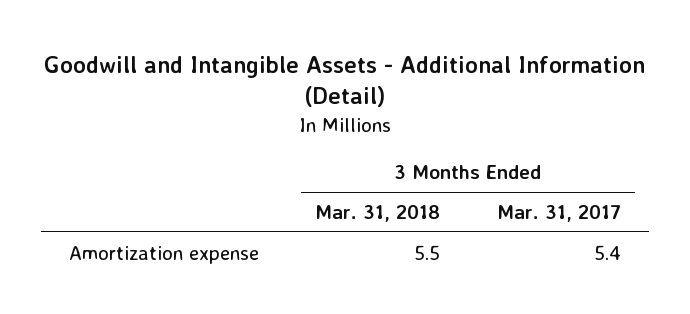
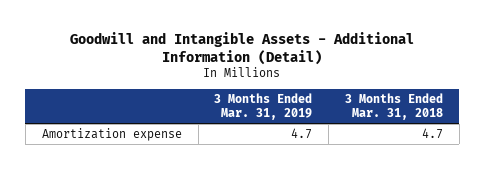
- | 3 Months Ended Mar. 31, 2018 | 3 Months Ended Mar. 31, 2017
+ | 3 Months Ended Mar. 31, 2019 | 3 Months Ended Mar. 31, 2018
- Amortization expense | 5.5 | 5.4
+ Amortization expense | 4.7 | 4.7

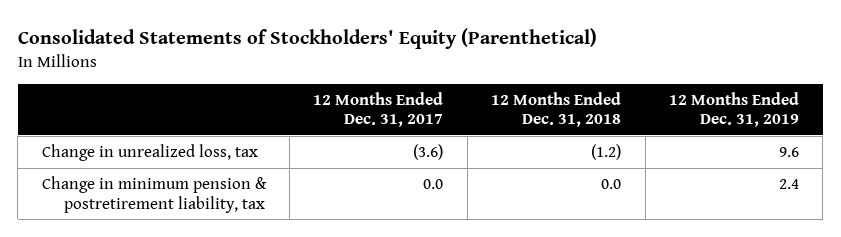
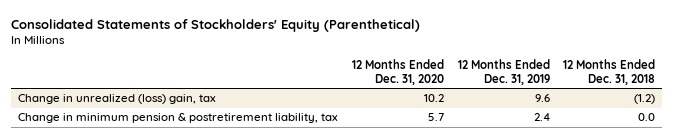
- | 12 Months Ended Dec. 31, 2017 | 12 Months Ended Dec. 31, 2018 | 12 Months Ended Dec. 31, 2019
+ | 12 Months Ended Dec. 31, 2020 | 12 Months Ended Dec. 31, 2019 | 12 Months Ended Dec. 31, 2018
- Change in unrealized loss, tax | (3.6) | (1.2) | 9.6
+ Change in unrealized (loss) gain, tax | 10.2 | 9.6 | (1.2)

